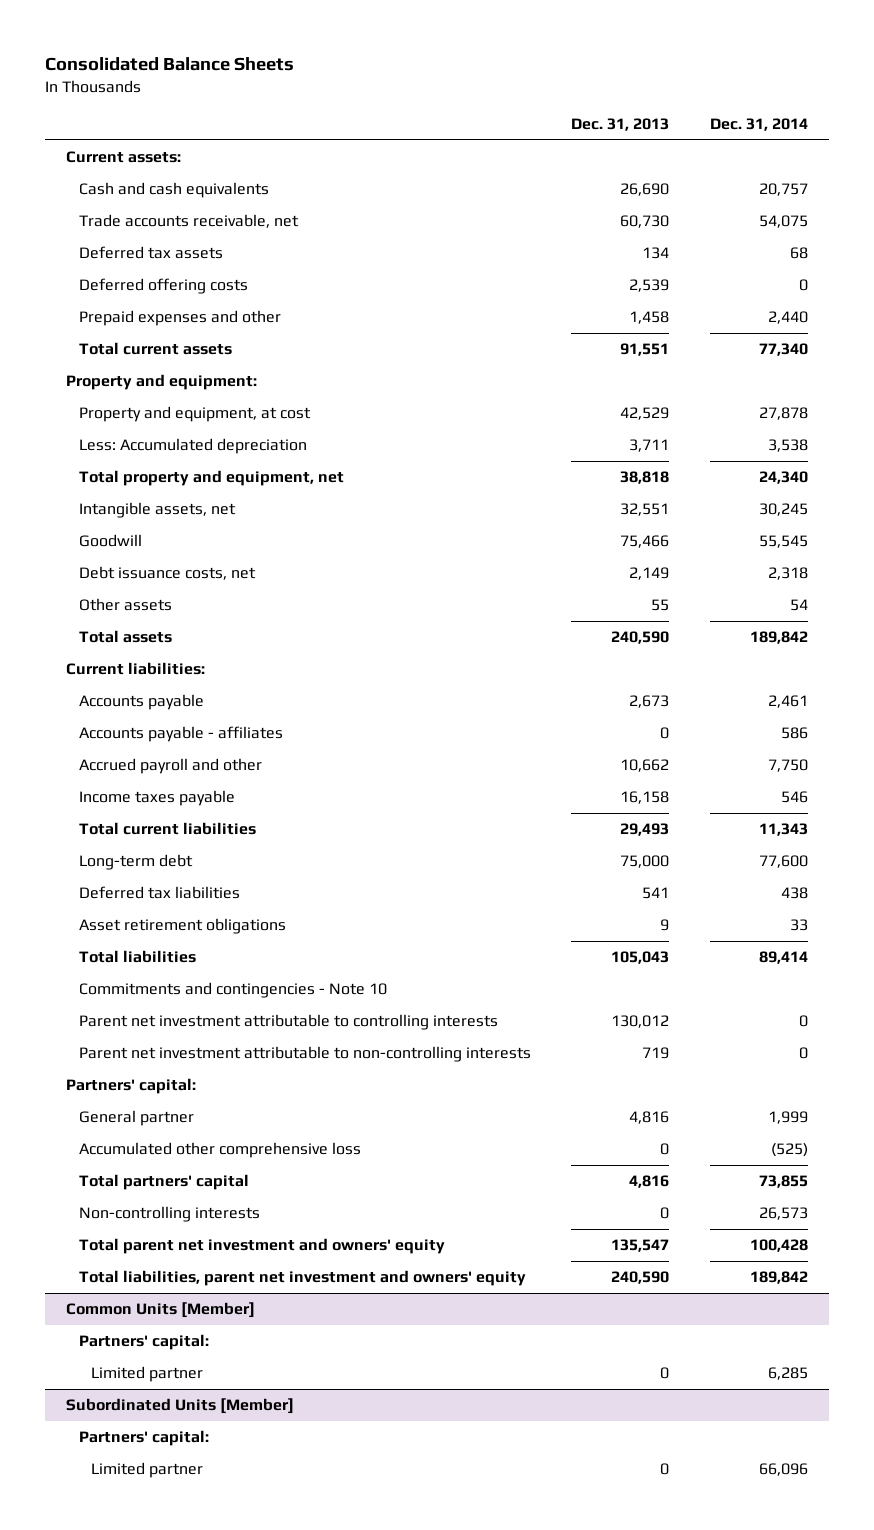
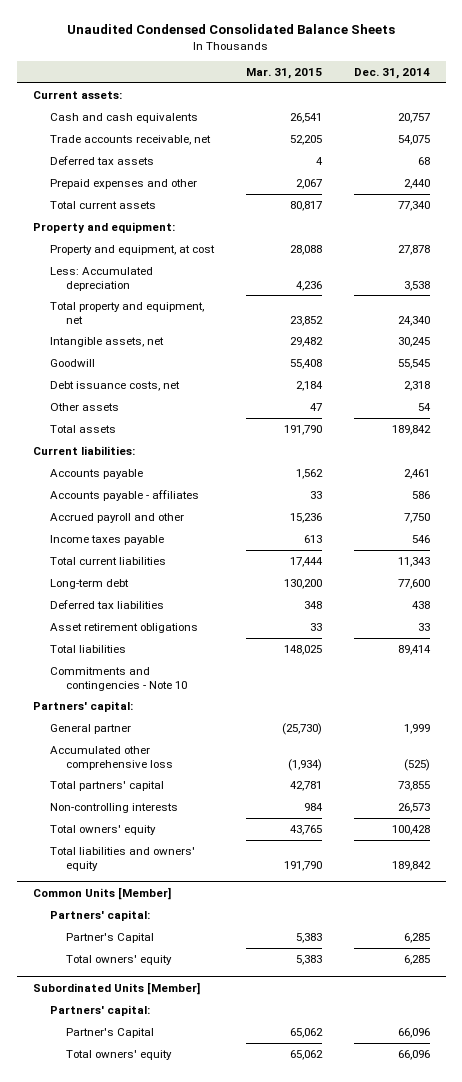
- Consolidated Balance Sheets
+ Unaudited Condensed Consolidated Balance Sheets
- | Dec. 31, 2013 | Dec. 31, 2014
+ | Mar. 31, 2015 | Dec. 31, 2014
- Deferred offering costs | 2,539 | 0
- Parent net investment attributable to controlling interests | 130,012 | 0
- Parent net investment attributable to non-controlling interests | 719 | 0
- Total parent net investment and owners' equity | 135,547 | 100,428
- Total liabilities, parent net investment and owners' equity | 240,590 | 189,842
+ Total owners' equity | 43,765 | 100,428
+ Total liabilities and owners' equity | 191,790 | 189,842
@ Common Units [Member]
- Limited partner | 0 | 6,285
+ Partner's Capital | 5,383 | 6,285
+ Total owners' equity | 5,383 | 6,285
@ Subordinated Units [Member]
- Limited partner | 0 | 66,096
+ Partner's Capital | 65,062 | 66,096
+ Total owners' equity | 65,062 | 66,096

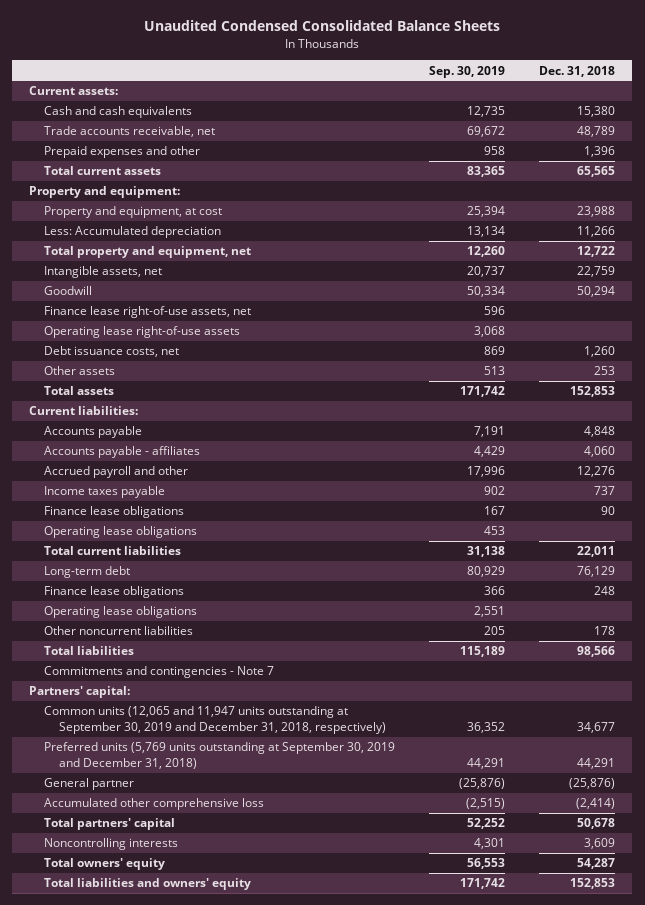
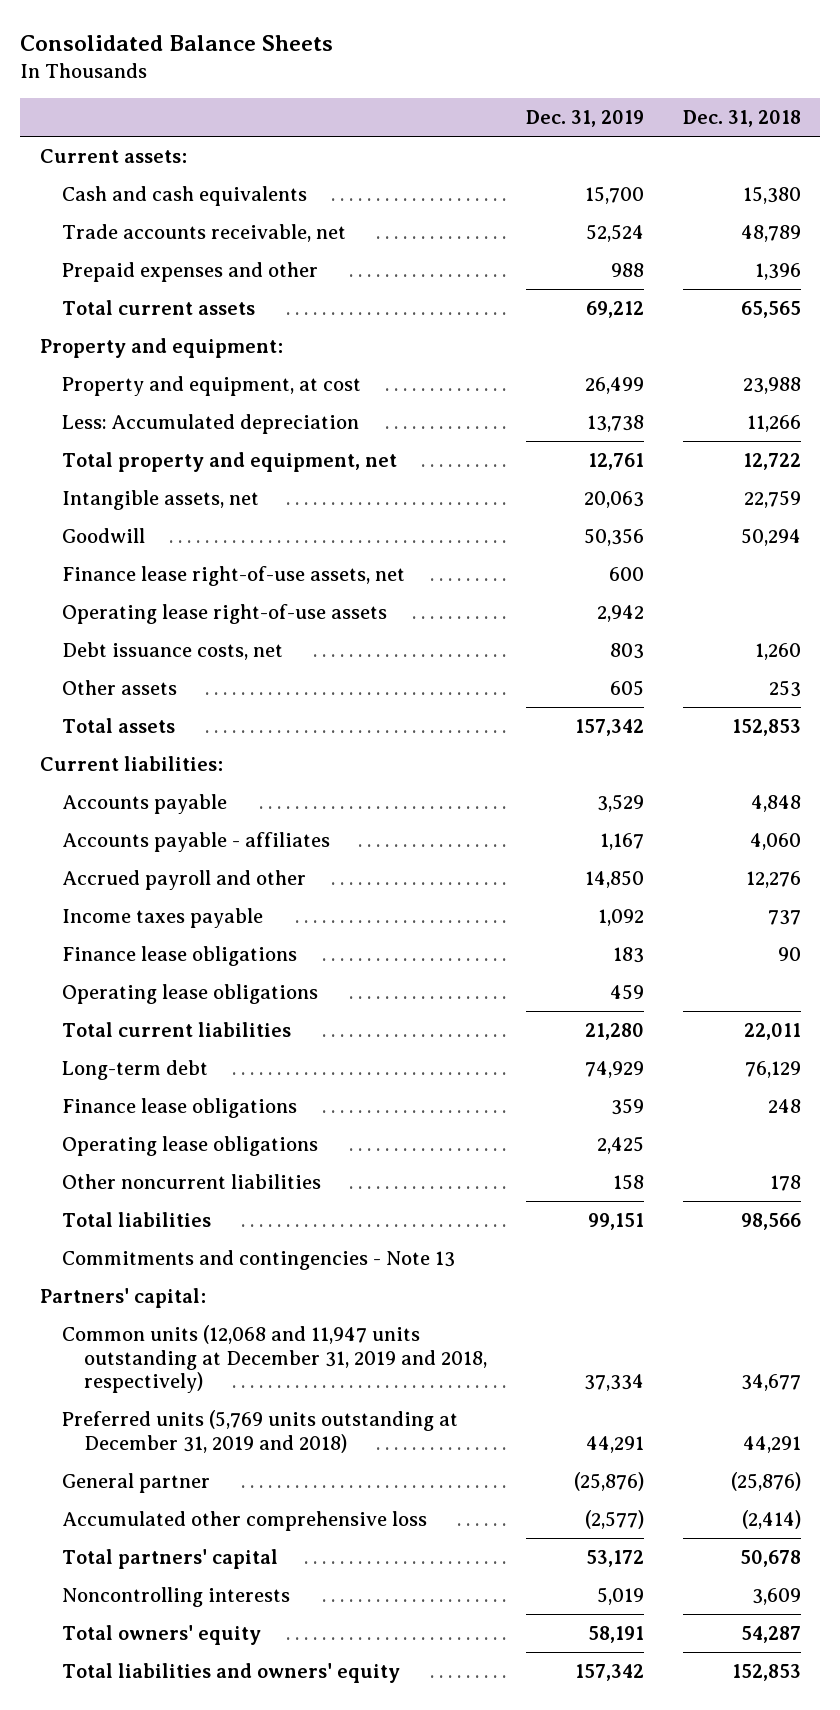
- Unaudited Condensed Consolidated Balance Sheets
+ Consolidated Balance Sheets
- | Sep. 30, 2019 | Dec. 31, 2018
+ | Dec. 31, 2019 | Dec. 31, 2018
- Commitments and contingencies - Note 7
+ Commitments and contingencies - Note 13
- Common units (12,065 and 11,947 units outstanding at September 30, 2019 and December 31, 2018, respectively) | 36,352 | 34,677
- Preferred units (5,769 units outstanding at September 30, 2019 and December 31, 2018) | 44,291 | 44,291
+ Common units (12,068 and 11,947 units outstanding at December 31, 2019 and 2018, respectively) | 37,334 | 34,677
+ Preferred units (5,769 units outstanding at December 31, 2019 and 2018) | 44,291 | 44,291

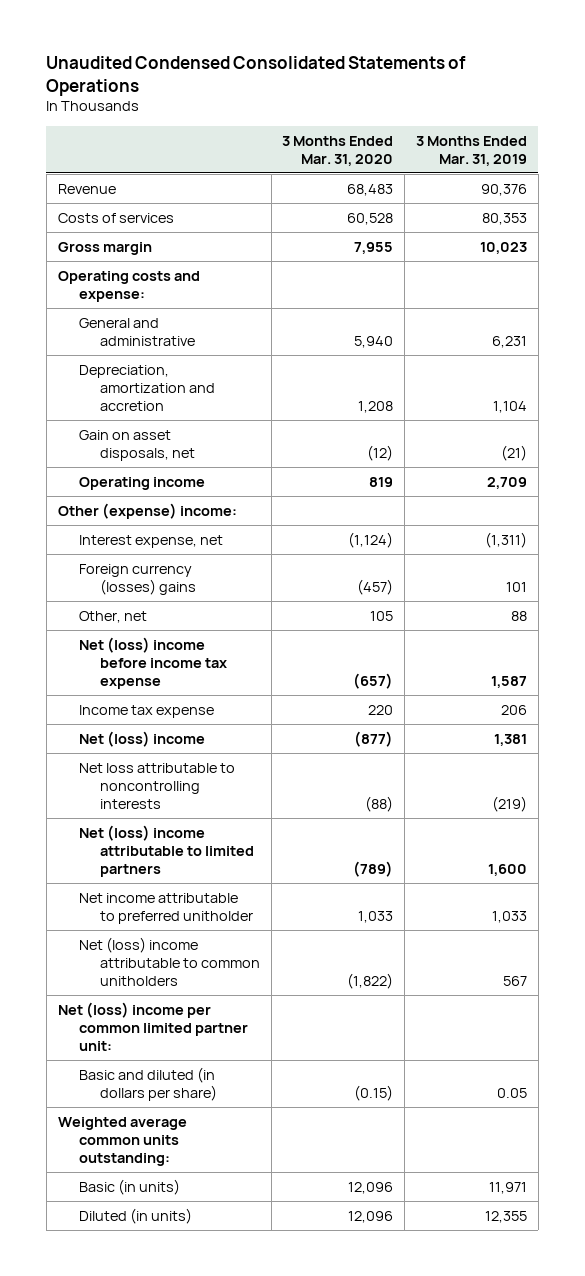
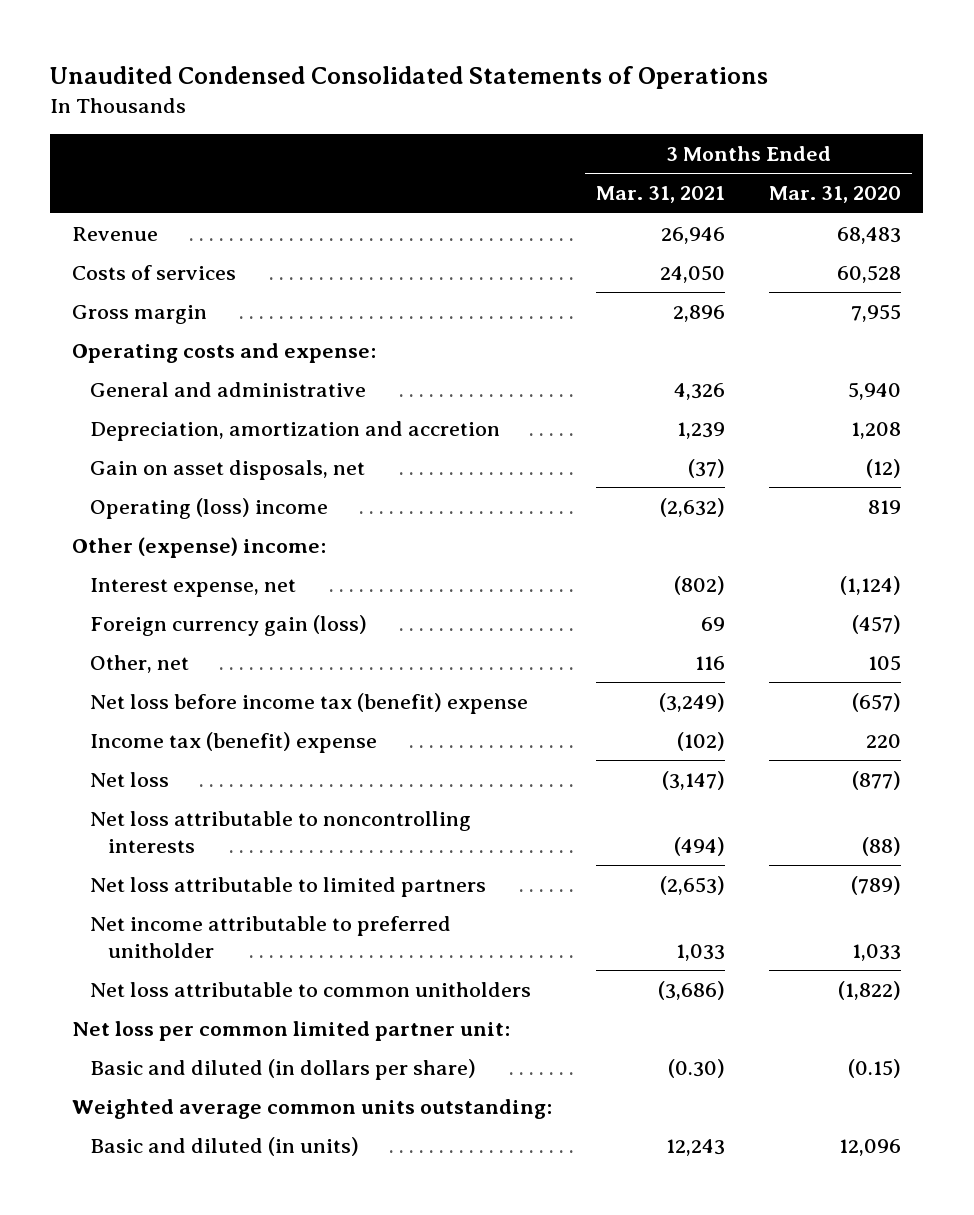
- | 3 Months Ended Mar. 31, 2020 | 3 Months Ended Mar. 31, 2019
+ | 3 Months Ended Mar. 31, 2021 | 3 Months Ended Mar. 31, 2020
- Operating income | 819 | 2,709
+ Operating (loss) income | (2,632) | 819
- Foreign currency (losses) gains | (457) | 101
+ Foreign currency gain (loss) | 69 | (457)
- Net (loss) income before income tax expense | (657) | 1,587
- Income tax expense | 220 | 206
- Net (loss) income | (877) | 1,381
+ Net loss before income tax (benefit) expense | (3,249) | (657)
+ Income tax (benefit) expense | (102) | 220
+ Net loss | (3,147) | (877)
- Net (loss) income attributable to limited partners | (789) | 1,600
+ Net loss attributable to limited partners | (2,653) | (789)
- Net (loss) income attributable to common unitholders | (1,822) | 567
- Net (loss) income per common limited partner unit:
+ Net loss attributable to common unitholders | (3,686) | (1,822)
+ Net loss per common limited partner unit:
- Basic (in units) | 12,096 | 11,971
- Diluted (in units) | 12,096 | 12,355
+ Basic and diluted (in units) | 12,243 | 12,096

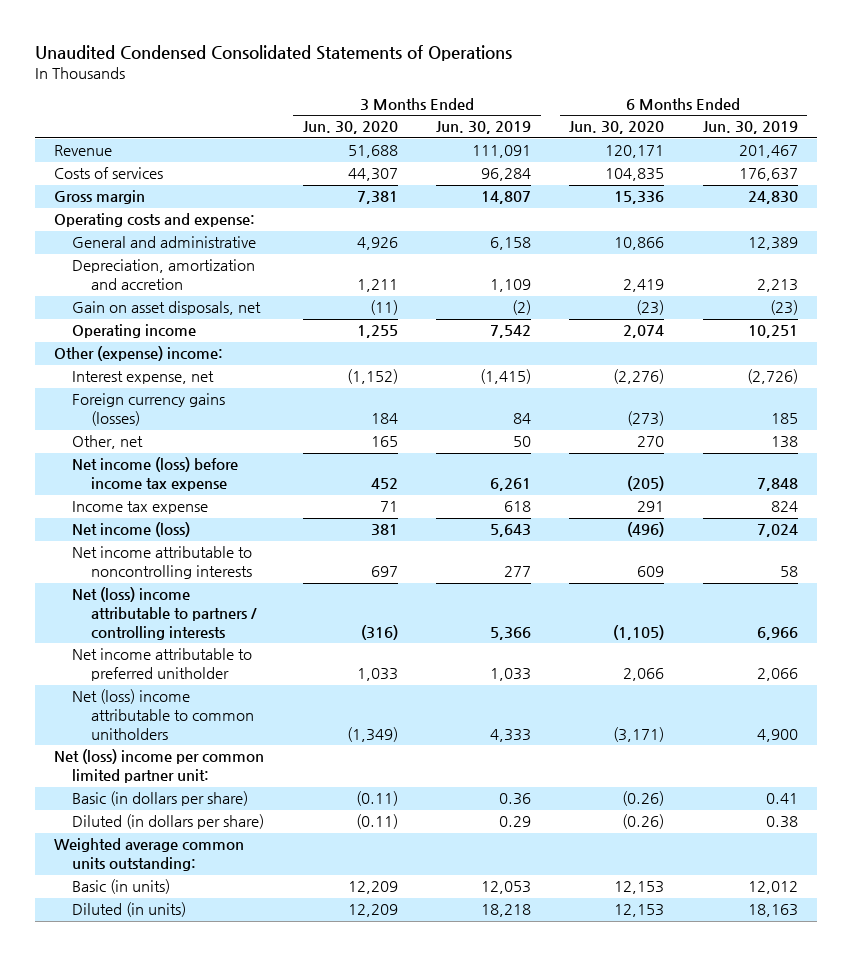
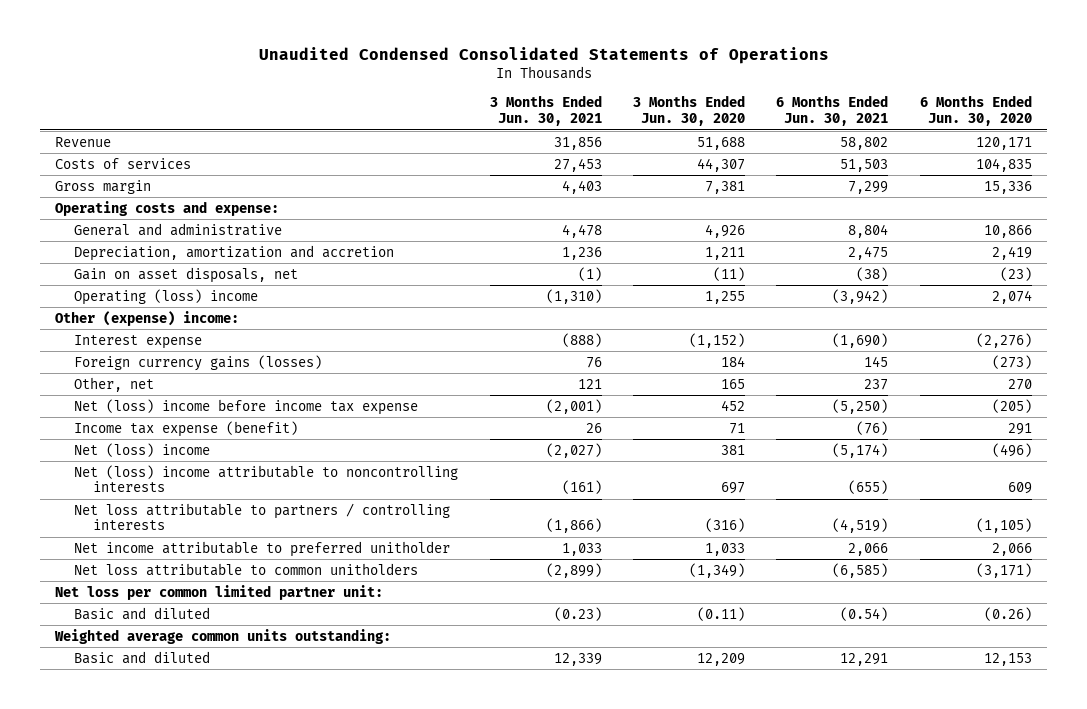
- | 3 Months Ended Jun. 30, 2020 | 3 Months Ended Jun. 30, 2019 | 6 Months Ended Jun. 30, 2020 | 6 Months Ended Jun. 30, 2019
+ | 3 Months Ended Jun. 30, 2021 | 3 Months Ended Jun. 30, 2020 | 6 Months Ended Jun. 30, 2021 | 6 Months Ended Jun. 30, 2020
- Operating income | 1,255 | 7,542 | 2,074 | 10,251
+ Operating (loss) income | (1,310) | 1,255 | (3,942) | 2,074
- Interest expense, net | (1,152) | (1,415) | (2,276) | (2,726)
+ Interest expense | (888) | (1,152) | (1,690) | (2,276)
- Net income (loss) before income tax expense | 452 | 6,261 | (205) | 7,848
- Income tax expense | 71 | 618 | 291 | 824
- Net income (loss) | 381 | 5,643 | (496) | 7,024
- Net income attributable to noncontrolling interests | 697 | 277 | 609 | 58
- Net (loss) income attributable to partners / controlling interests | (316) | 5,366 | (1,105) | 6,966
+ Net (loss) income before income tax expense | (2,001) | 452 | (5,250) | (205)
+ Income tax expense (benefit) | 26 | 71 | (76) | 291
+ Net (loss) income | (2,027) | 381 | (5,174) | (496)
+ Net (loss) income attributable to noncontrolling interests | (161) | 697 | (655) | 609
+ Net loss attributable to partners / controlling interests | (1,866) | (316) | (4,519) | (1,105)
- Net (loss) income attributable to common unitholders | (1,349) | 4,333 | (3,171) | 4,900
- Net (loss) income per common limited partner unit:
- Basic (in dollars per share) | (0.11) | 0.36 | (0.26) | 0.41
- Diluted (in dollars per share) | (0.11) | 0.29 | (0.26) | 0.38
+ Net loss attributable to common unitholders | (2,899) | (1,349) | (6,585) | (3,171)
+ Net loss per common limited partner unit:
+ Basic and diluted | (0.23) | (0.11) | (0.54) | (0.26)
- Basic (in units) | 12,209 | 12,053 | 12,153 | 12,012
- Diluted (in units) | 12,209 | 18,218 | 12,153 | 18,163
+ Basic and diluted | 12,339 | 12,209 | 12,291 | 12,153

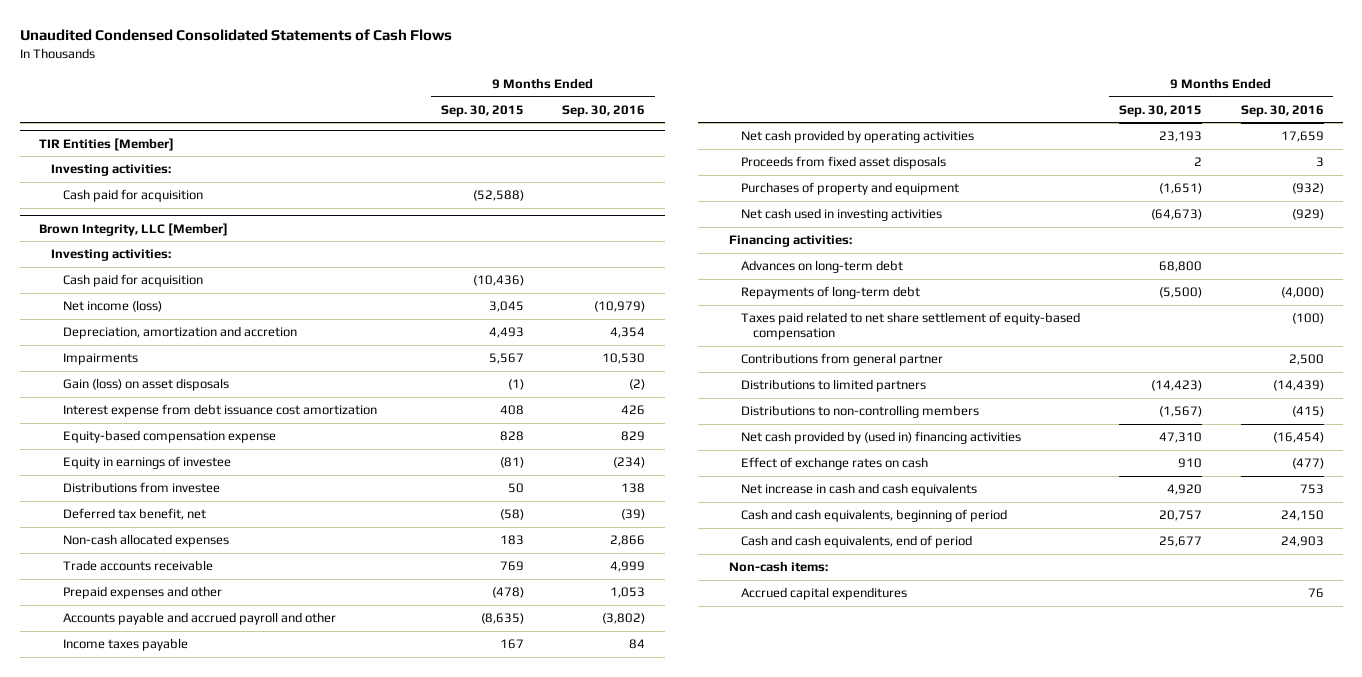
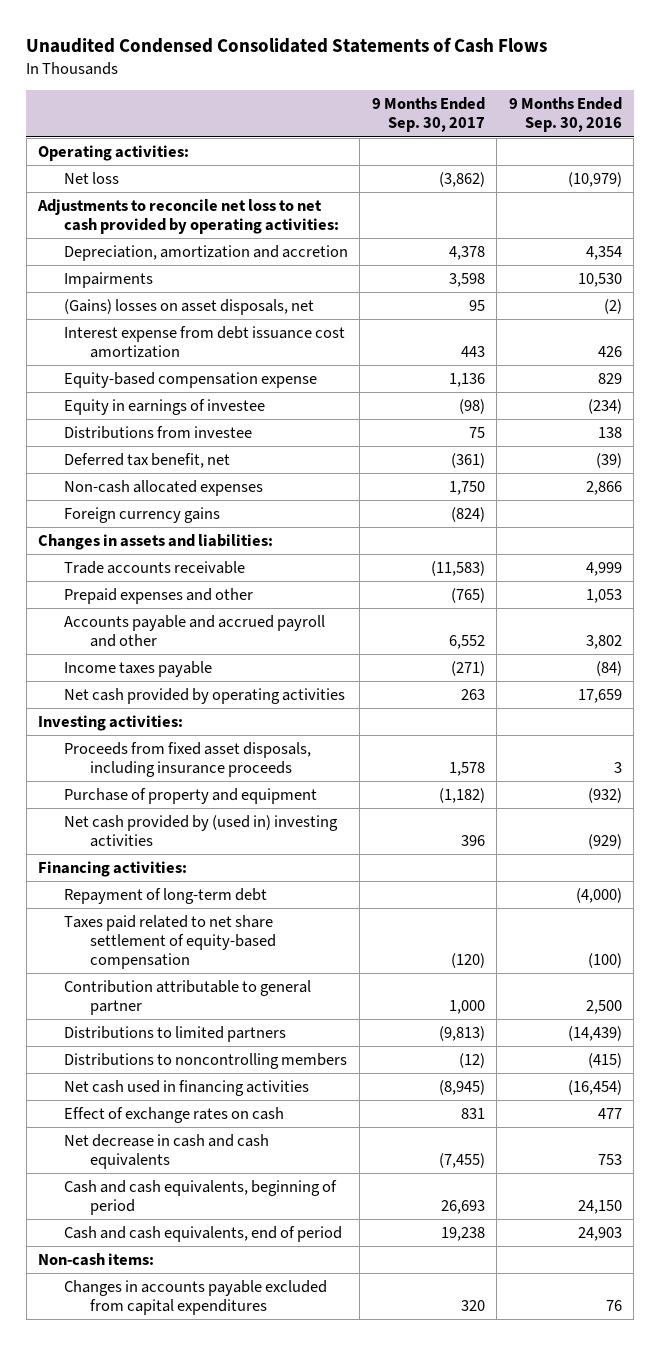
- | 9 Months Ended Sep. 30, 2015 | 9 Months Ended Sep. 30, 2016
+ | 9 Months Ended Sep. 30, 2017 | 9 Months Ended Sep. 30, 2016
- TIR Entities [Member]
- Investing activities:
- Cash paid for acquisition | (52,588) |
- Brown Integrity, LLC [Member]
- Investing activities:
- Cash paid for acquisition | (10,436) |
- Net income (loss) | 3,045 | (10,979)
+ Operating activities:
+ Net loss | (3,862) | (10,979)
+ Adjustments to reconcile net loss to net cash provided by operating activities:
- Gain (loss) on asset disposals | (1) | (2)
+ (Gains) losses on asset disposals, net | 95 | (2)
+ Foreign currency gains | (824) |
+ Changes in assets and liabilities:
- Accounts payable and accrued payroll and other | (8,635) | (3,802)
- Income taxes payable | 167 | 84
+ Accounts payable and accrued payroll and other | 6,552 | 3,802
+ Income taxes payable | (271) | (84)
- Proceeds from fixed asset disposals | 2 | 3
- Purchases of property and equipment | (1,651) | (932)
- Net cash used in investing activities | (64,673) | (929)
+ Investing activities:
+ Proceeds from fixed asset disposals, including insurance proceeds | 1,578 | 3
+ Purchase of property and equipment | (1,182) | (932)
+ Net cash provided by (used in) investing activities | 396 | (929)
- Advances on long-term debt | 68,800 |
- Repayments of long-term debt | (5,500) | (4,000)
+ Repayment of long-term debt | | (4,000)
- Contributions from general partner | | 2,500
+ Contribution attributable to general partner | 1,000 | 2,500
- Distributions to non-controlling members | (1,567) | (415)
- Net cash provided by (used in) financing activities | 47,310 | (16,454)
- Effect of exchange rates on cash | 910 | (477)
- Net increase in cash and cash equivalents | 4,920 | 753
+ Distributions to noncontrolling members | (12) | (415)
+ Net cash used in financing activities | (8,945) | (16,454)
+ Effect of exchange rates on cash | 831 | 477
+ Net decrease in cash and cash equivalents | (7,455) | 753
- Accrued capital expenditures | | 76
+ Changes in accounts payable excluded from capital expenditures | 320 | 76

